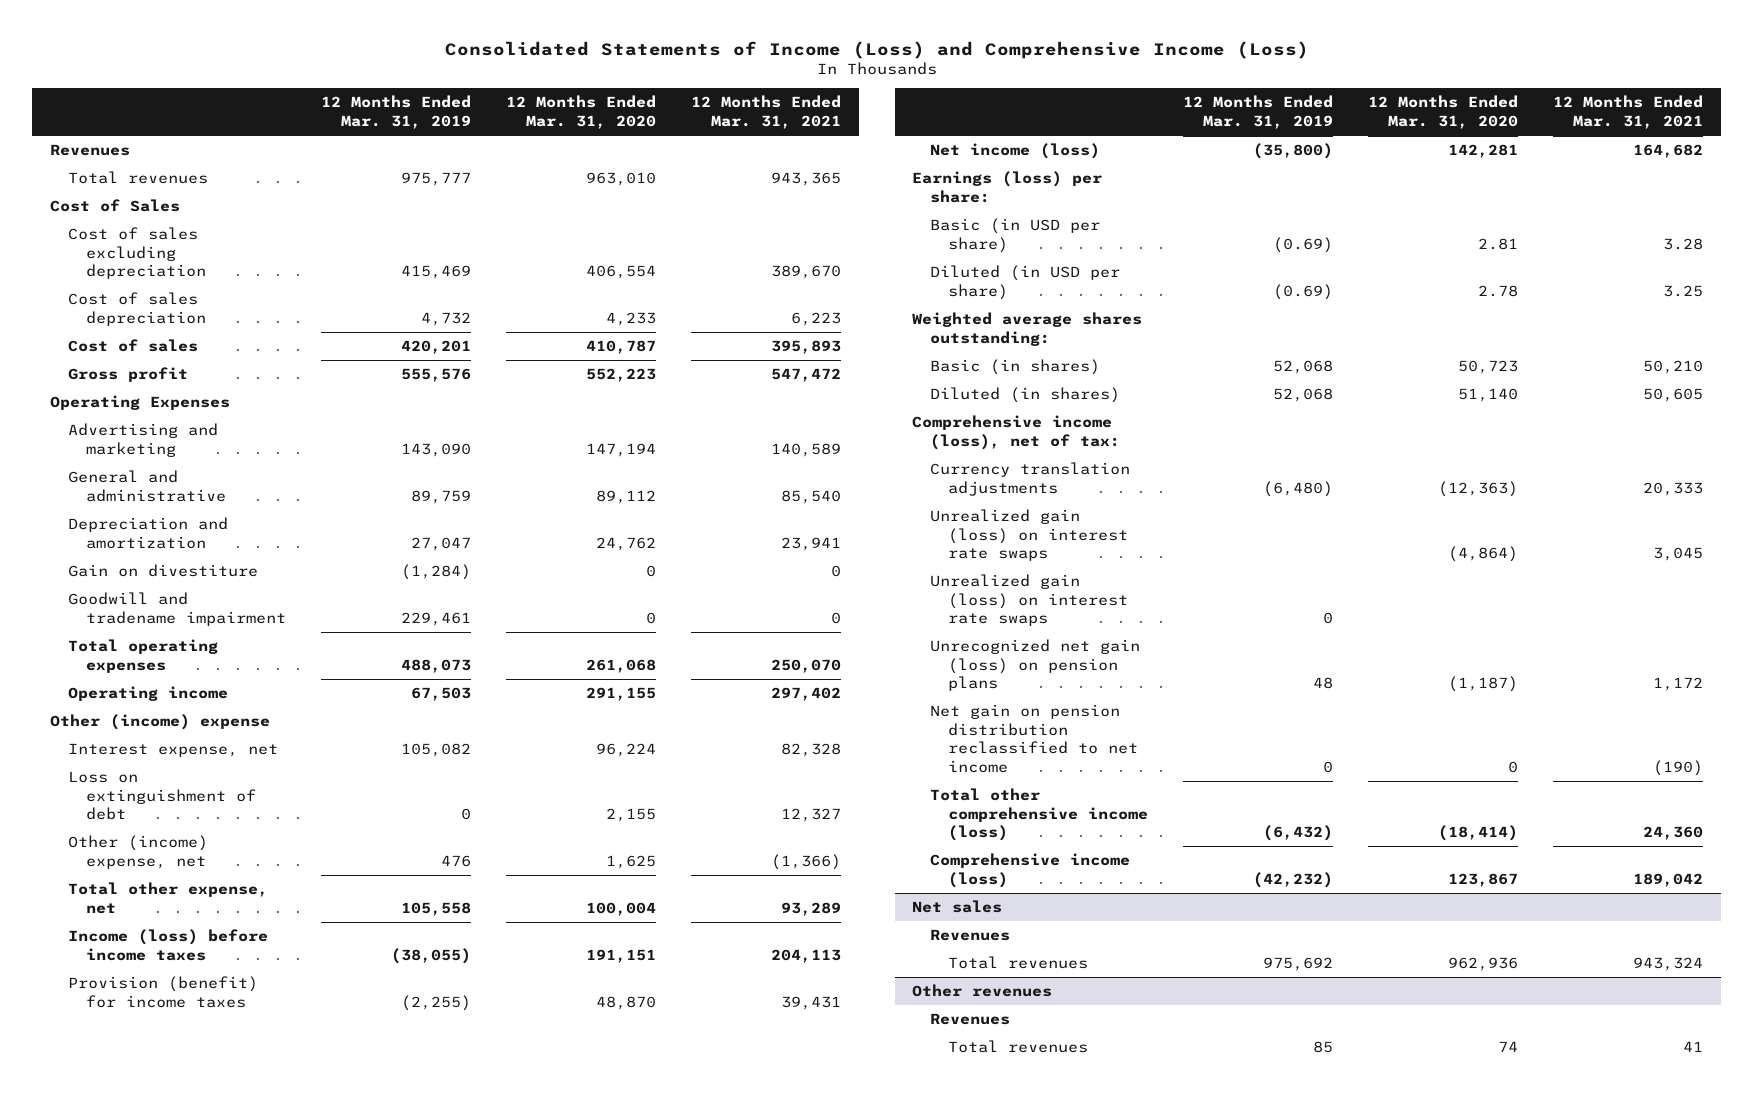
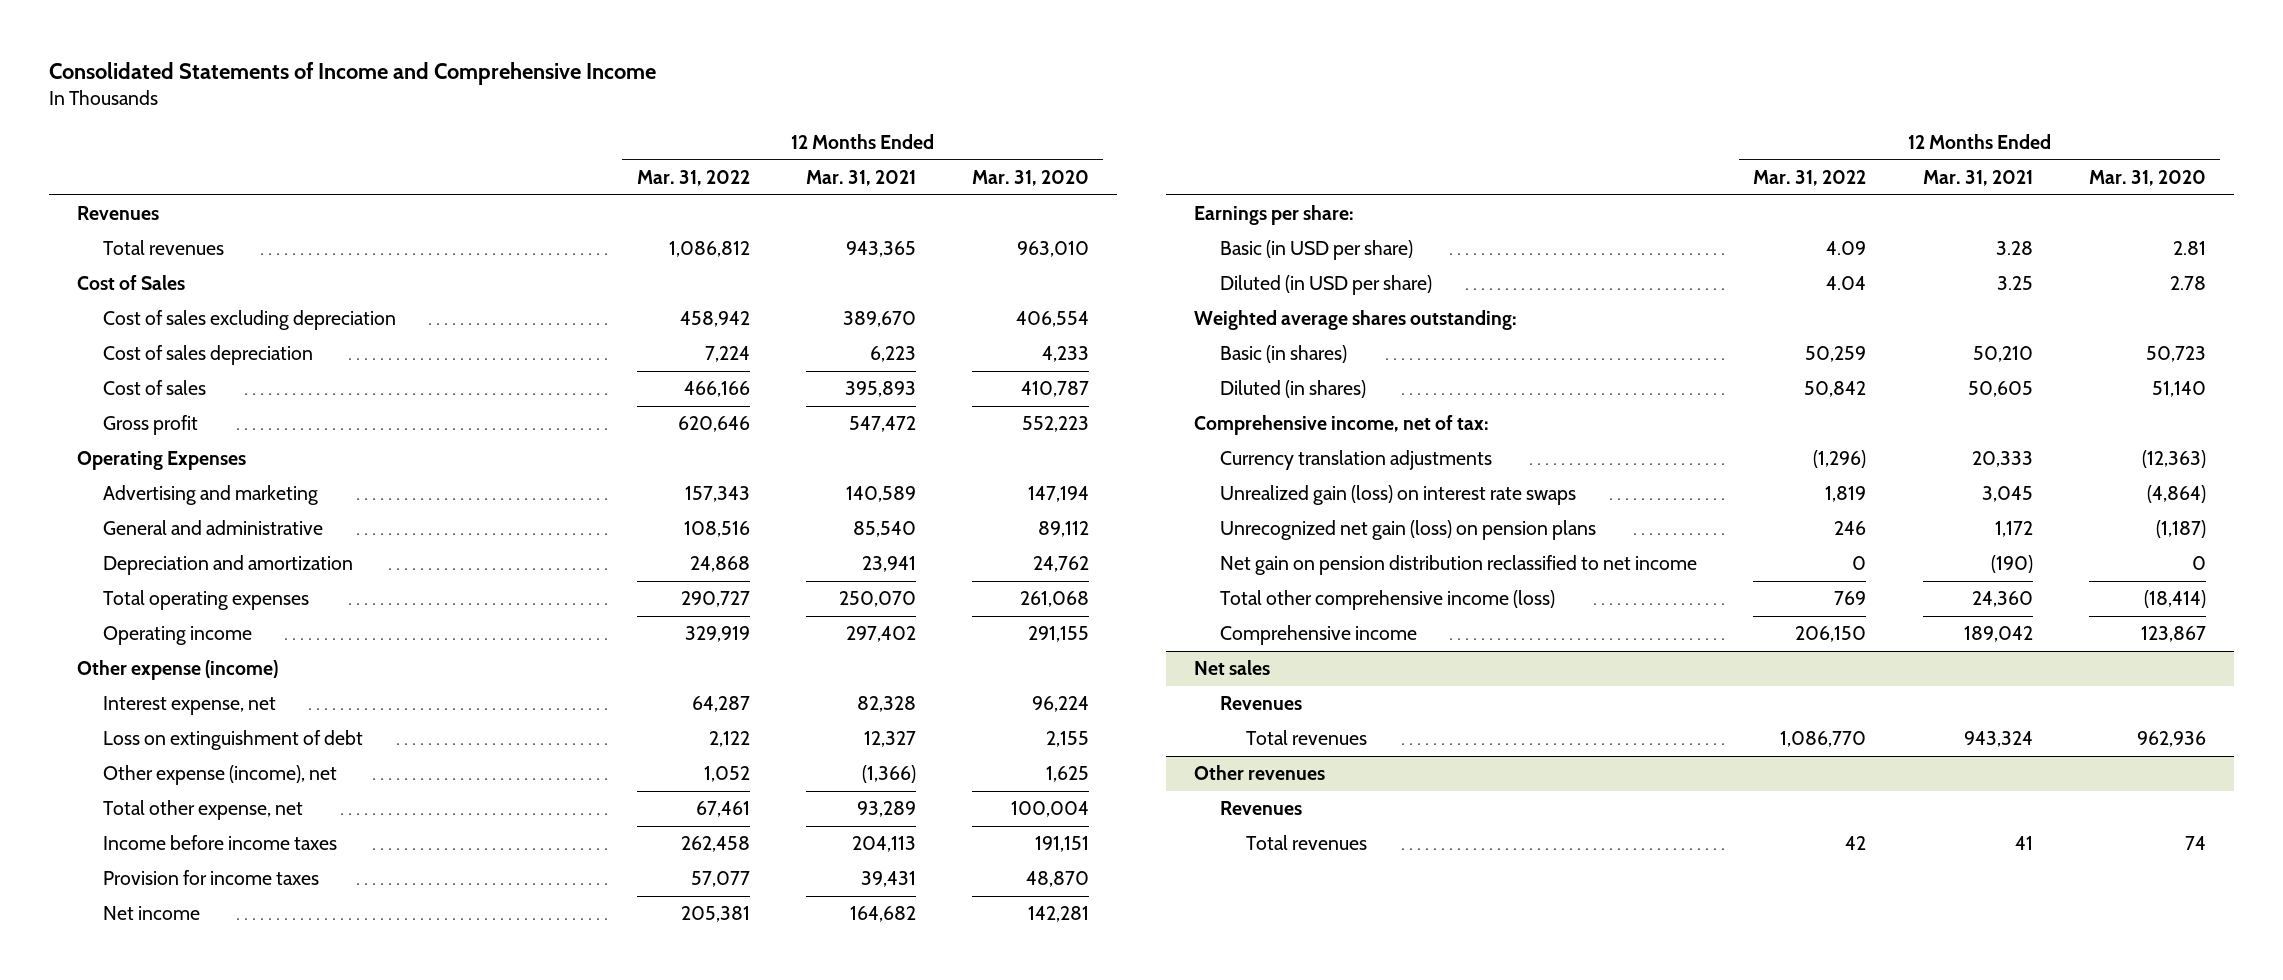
- Consolidated Statements of Income (Loss) and Comprehensive Income (Loss)
+ Consolidated Statements of Income and Comprehensive Income
- | 12 Months Ended Mar. 31, 2019 | 12 Months Ended Mar. 31, 2020 | 12 Months Ended Mar. 31, 2021
+ | 12 Months Ended Mar. 31, 2022 | 12 Months Ended Mar. 31, 2021 | 12 Months Ended Mar. 31, 2020
- Gain on divestiture | (1,284) | 0 | 0
- Goodwill and tradename impairment | 229,461 | 0 | 0
- Other (income) expense
+ Other expense (income)
- Other (income) expense, net | 476 | 1,625 | (1,366)
+ Other expense (income), net | 1,052 | (1,366) | 1,625
- Income (loss) before income taxes | (38,055) | 191,151 | 204,113
- Provision (benefit) for income taxes | (2,255) | 48,870 | 39,431
- Net income (loss) | (35,800) | 142,281 | 164,682
- Earnings (loss) per share:
+ Income before income taxes | 262,458 | 204,113 | 191,151
+ Provision for income taxes | 57,077 | 39,431 | 48,870
+ Net income | 205,381 | 164,682 | 142,281
+ Earnings per share:
- Comprehensive income (loss), net of tax:
+ Comprehensive income, net of tax:
- Unrealized gain (loss) on interest rate swaps | 0 | |
- Comprehensive income (loss) | (42,232) | 123,867 | 189,042
+ Comprehensive income | 206,150 | 189,042 | 123,867

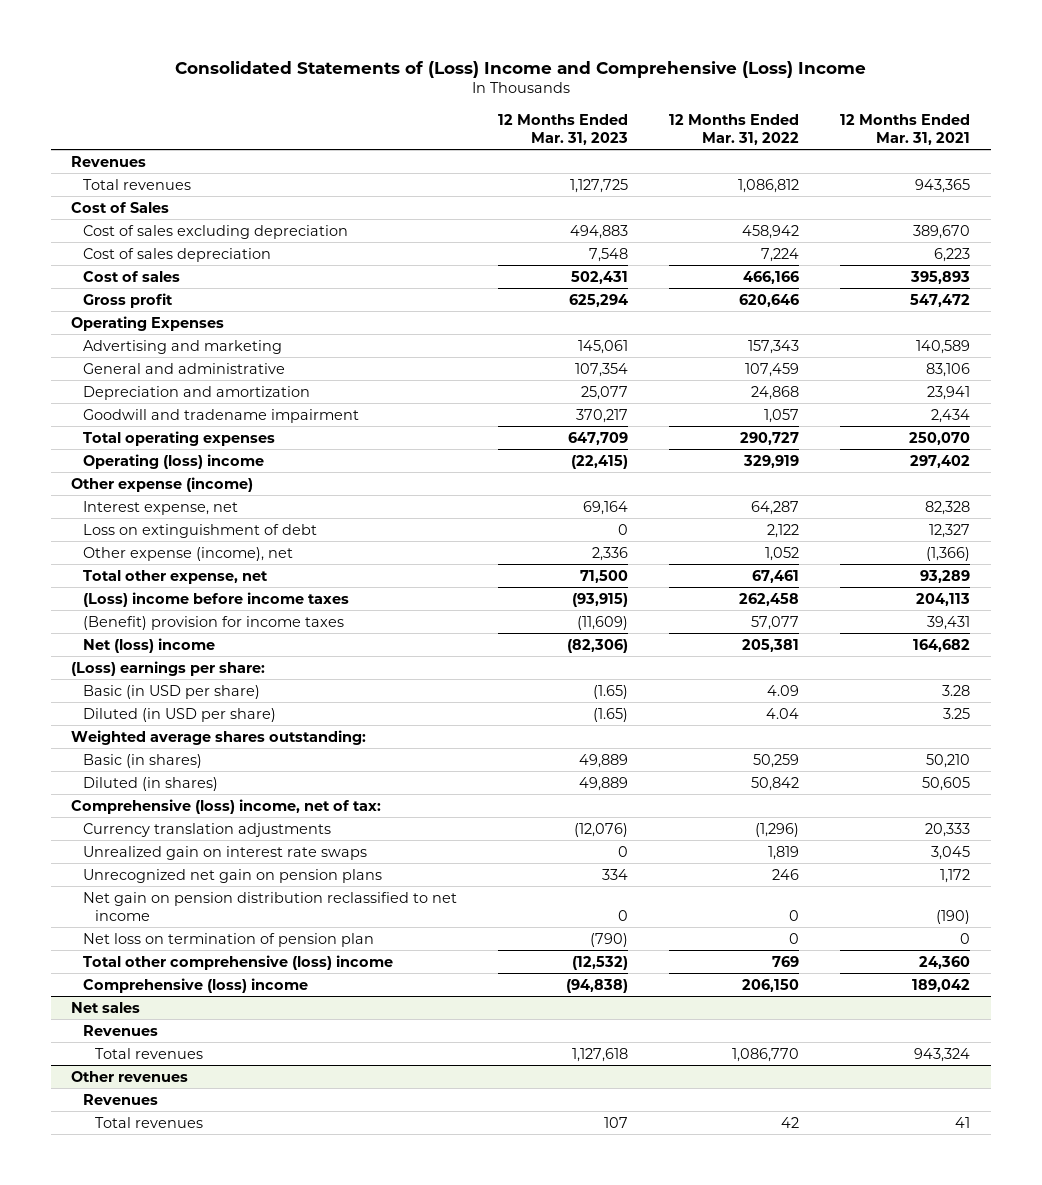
- Consolidated Statements of Income and Comprehensive Income
+ Consolidated Statements of (Loss) Income and Comprehensive (Loss) Income
- | 12 Months Ended Mar. 31, 2022 | 12 Months Ended Mar. 31, 2021 | 12 Months Ended Mar. 31, 2020
+ | 12 Months Ended Mar. 31, 2023 | 12 Months Ended Mar. 31, 2022 | 12 Months Ended Mar. 31, 2021
- General and administrative | 108,516 | 85,540 | 89,112
+ General and administrative | 107,354 | 107,459 | 83,106
+ Goodwill and tradename impairment | 370,217 | 1,057 | 2,434
- Operating income | 329,919 | 297,402 | 291,155
+ Operating (loss) income | (22,415) | 329,919 | 297,402
- Income before income taxes | 262,458 | 204,113 | 191,151
- Provision for income taxes | 57,077 | 39,431 | 48,870
- Net income | 205,381 | 164,682 | 142,281
- Earnings per share:
+ (Loss) income before income taxes | (93,915) | 262,458 | 204,113
+ (Benefit) provision for income taxes | (11,609) | 57,077 | 39,431
+ Net (loss) income | (82,306) | 205,381 | 164,682
+ (Loss) earnings per share:
- Comprehensive income, net of tax:
+ Comprehensive (loss) income, net of tax:
- Unrealized gain (loss) on interest rate swaps | 1,819 | 3,045 | (4,864)
- Unrecognized net gain (loss) on pension plans | 246 | 1,172 | (1,187)
+ Unrealized gain on interest rate swaps | 0 | 1,819 | 3,045
+ Unrecognized net gain on pension plans | 334 | 246 | 1,172
- Total other comprehensive income (loss) | 769 | 24,360 | (18,414)
- Comprehensive income | 206,150 | 189,042 | 123,867
+ Net loss on termination of pension plan | (790) | 0 | 0
+ Total other comprehensive (loss) income | (12,532) | 769 | 24,360
+ Comprehensive (loss) income | (94,838) | 206,150 | 189,042

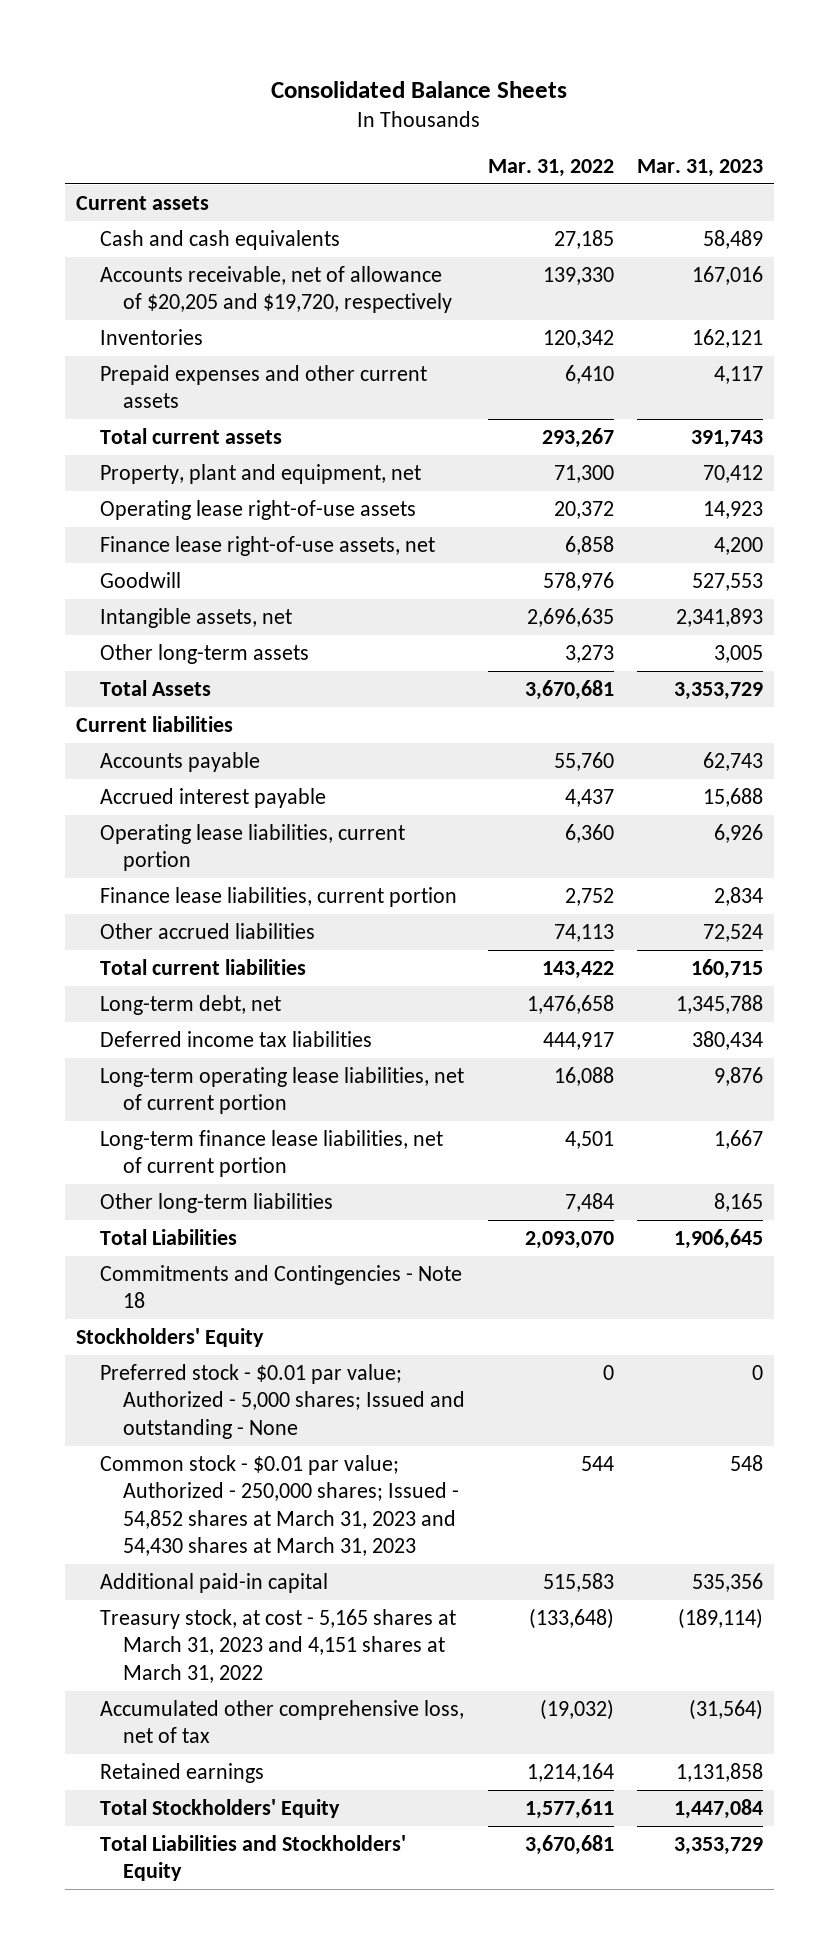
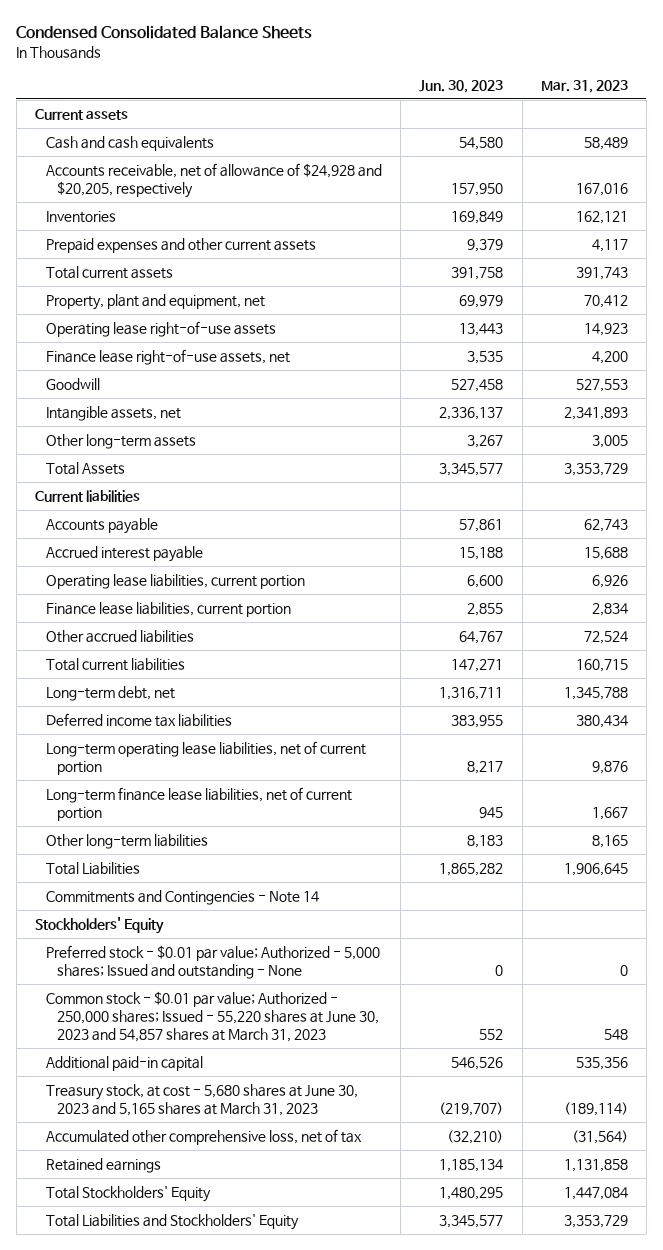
- Consolidated Balance Sheets
+ Condensed Consolidated Balance Sheets
- | Mar. 31, 2022 | Mar. 31, 2023
+ | Jun. 30, 2023 | Mar. 31, 2023
- Accounts receivable, net of allowance of $20,205 and $19,720, respectively | 139,330 | 167,016
+ Accounts receivable, net of allowance of $24,928 and $20,205, respectively | 157,950 | 167,016
- Commitments and Contingencies - Note 18
+ Commitments and Contingencies - Note 14
- Common stock - $0.01 par value; Authorized - 250,000 shares; Issued - 54,852 shares at March 31, 2023 and 54,430 shares at March 31, 2023 | 544 | 548
+ Common stock - $0.01 par value; Authorized - 250,000 shares; Issued - 55,220 shares at June 30, 2023 and 54,857 shares at March 31, 2023 | 552 | 548
- Treasury stock, at cost - 5,165 shares at March 31, 2023 and 4,151 shares at March 31, 2022 | (133,648) | (189,114)
+ Treasury stock, at cost - 5,680 shares at June 30, 2023 and 5,165 shares at March 31, 2023 | (219,707) | (189,114)

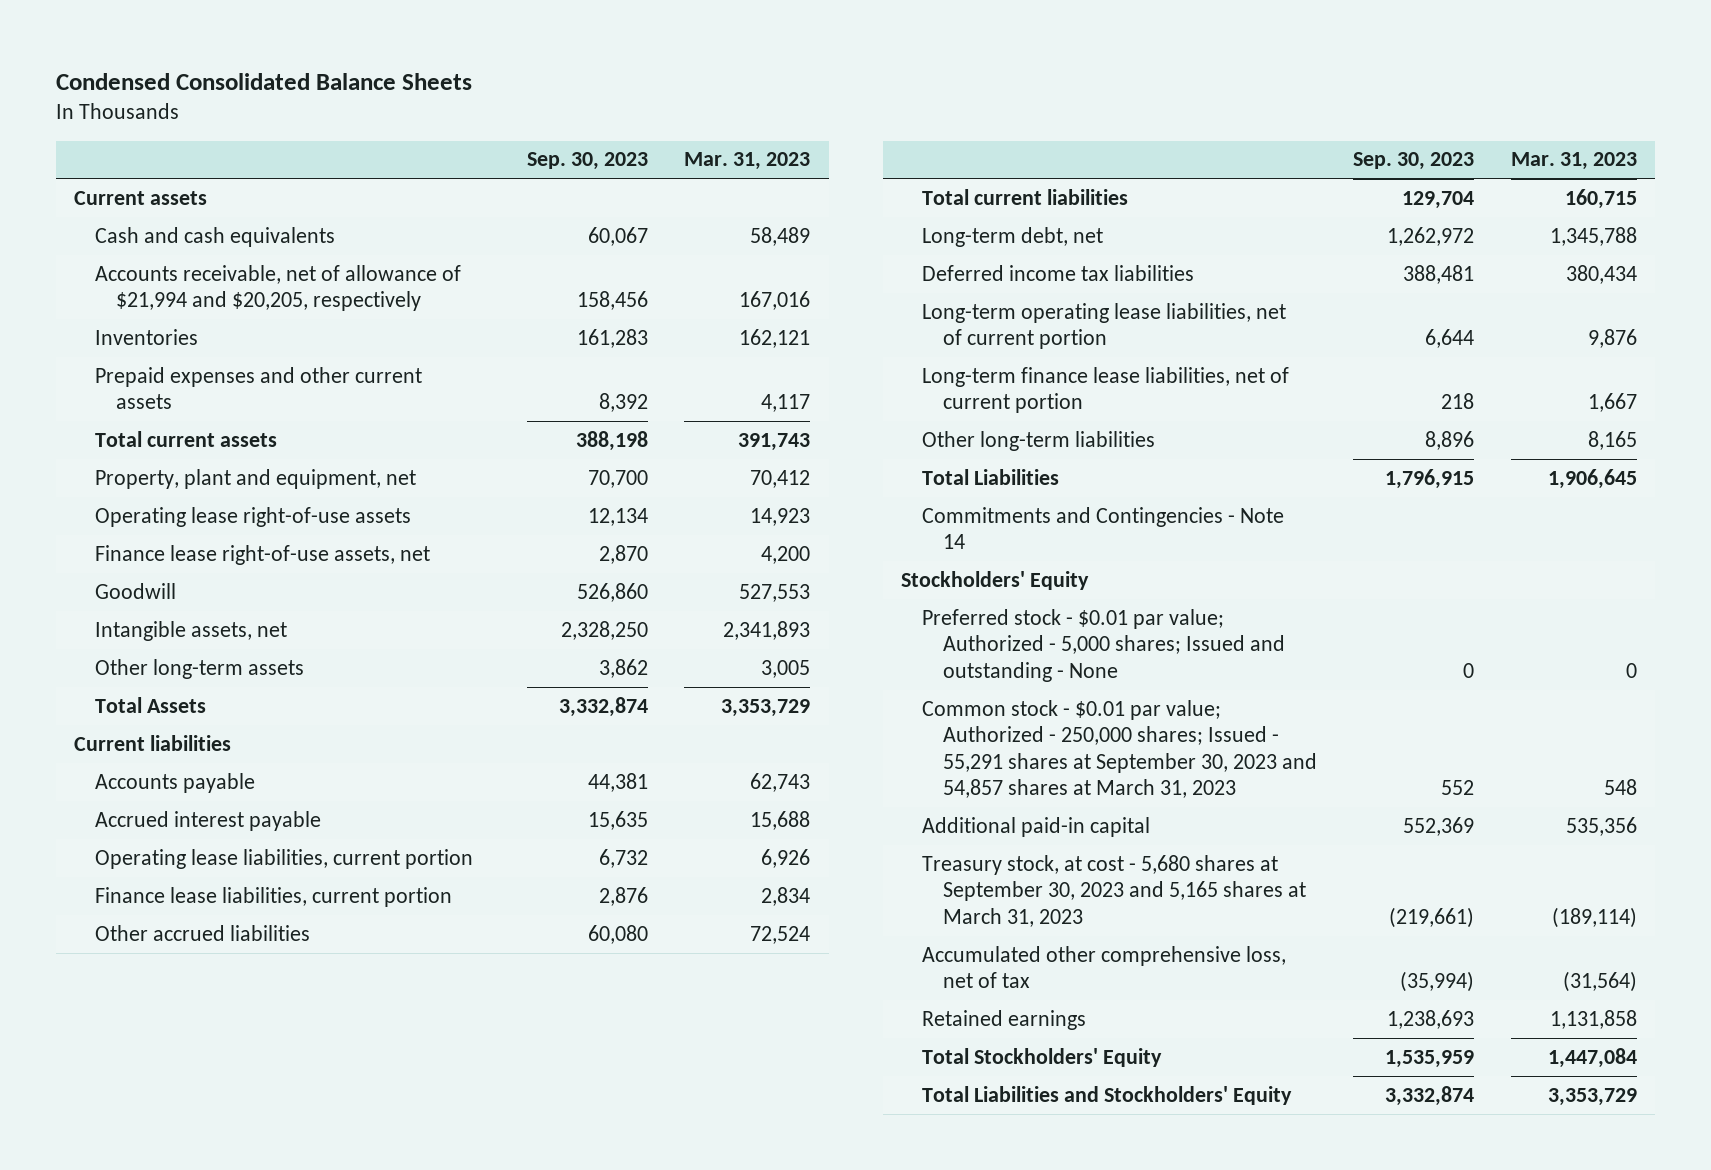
- | Jun. 30, 2023 | Mar. 31, 2023
+ | Sep. 30, 2023 | Mar. 31, 2023
- Accounts receivable, net of allowance of $24,928 and $20,205, respectively | 157,950 | 167,016
+ Accounts receivable, net of allowance of $21,994 and $20,205, respectively | 158,456 | 167,016
- Common stock - $0.01 par value; Authorized - 250,000 shares; Issued - 55,220 shares at June 30, 2023 and 54,857 shares at March 31, 2023 | 552 | 548
+ Common stock - $0.01 par value; Authorized - 250,000 shares; Issued - 55,291 shares at September 30, 2023 and 54,857 shares at March 31, 2023 | 552 | 548
- Treasury stock, at cost - 5,680 shares at June 30, 2023 and 5,165 shares at March 31, 2023 | (219,707) | (189,114)
+ Treasury stock, at cost - 5,680 shares at September 30, 2023 and 5,165 shares at March 31, 2023 | (219,661) | (189,114)

